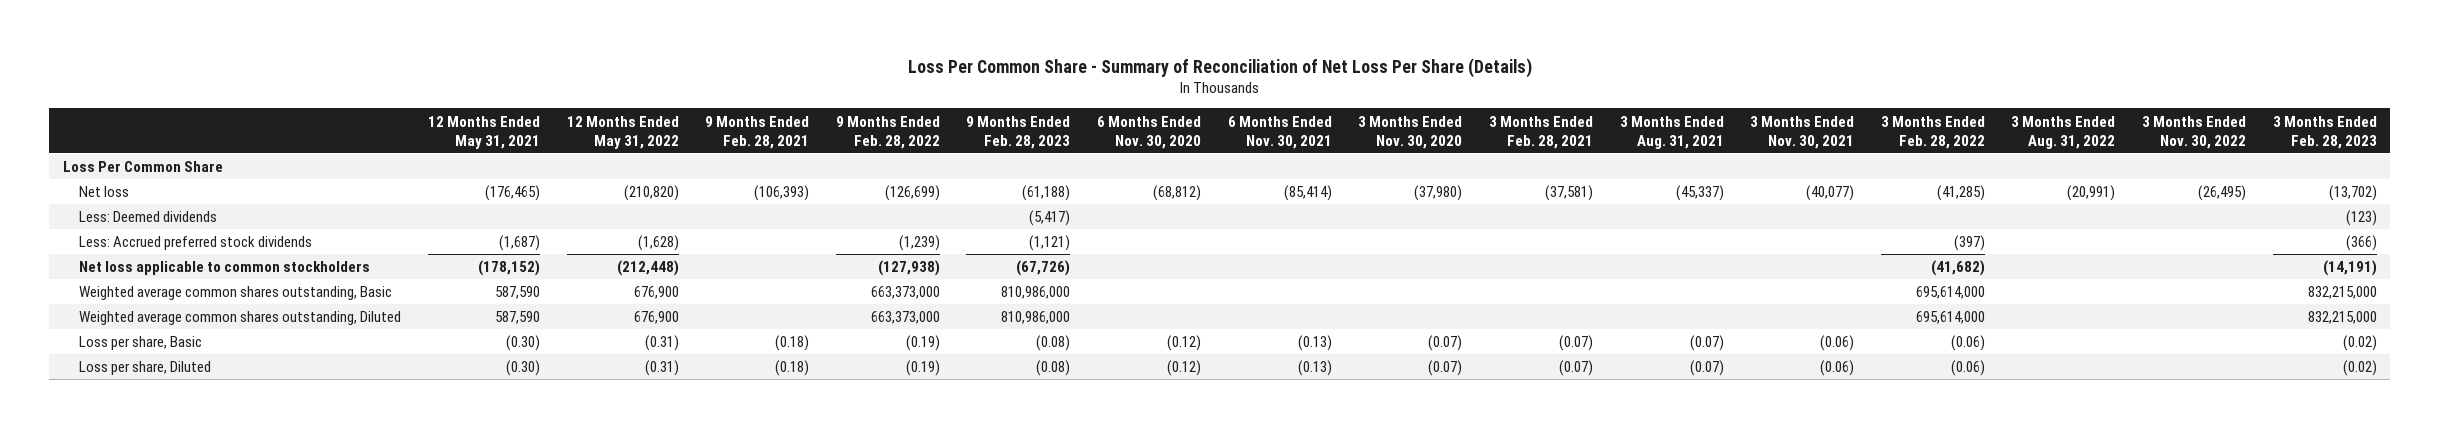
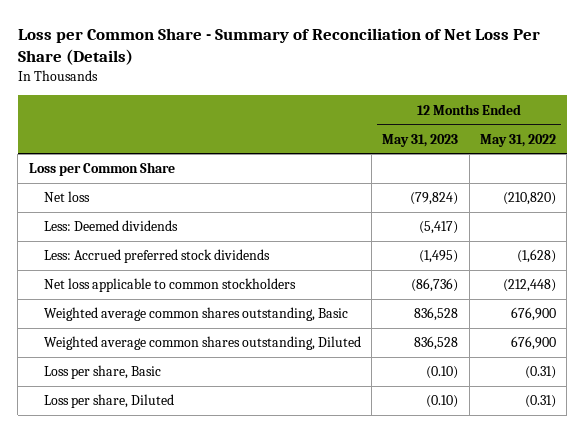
- Loss Per Common Share - Summary of Reconciliation of Net Loss Per Share (Details)
+ Loss per Common Share - Summary of Reconciliation of Net Loss Per Share (Details)
- | 12 Months Ended May 31, 2021 | 12 Months Ended May 31, 2022 | 9 Months Ended Feb. 28, 2021 | 9 Months Ended Feb. 28, 2022 | 9 Months Ended Feb. 28, 2023 | 6 Months Ended Nov. 30, 2020 | 6 Months Ended Nov. 30, 2021 | 3 Months Ended Nov. 30, 2020 | 3 Months Ended Feb. 28, 2021 | 3 Months Ended Aug. 31, 2021 | 3 Months Ended Nov. 30, 2021 | 3 Months Ended Feb. 28, 2022 | 3 Months Ended Aug. 31, 2022 | 3 Months Ended Nov. 30, 2022 | 3 Months Ended Feb. 28, 2023
+ | 12 Months Ended May 31, 2023 | 12 Months Ended May 31, 2022
- Loss Per Common Share
+ Loss per Common Share

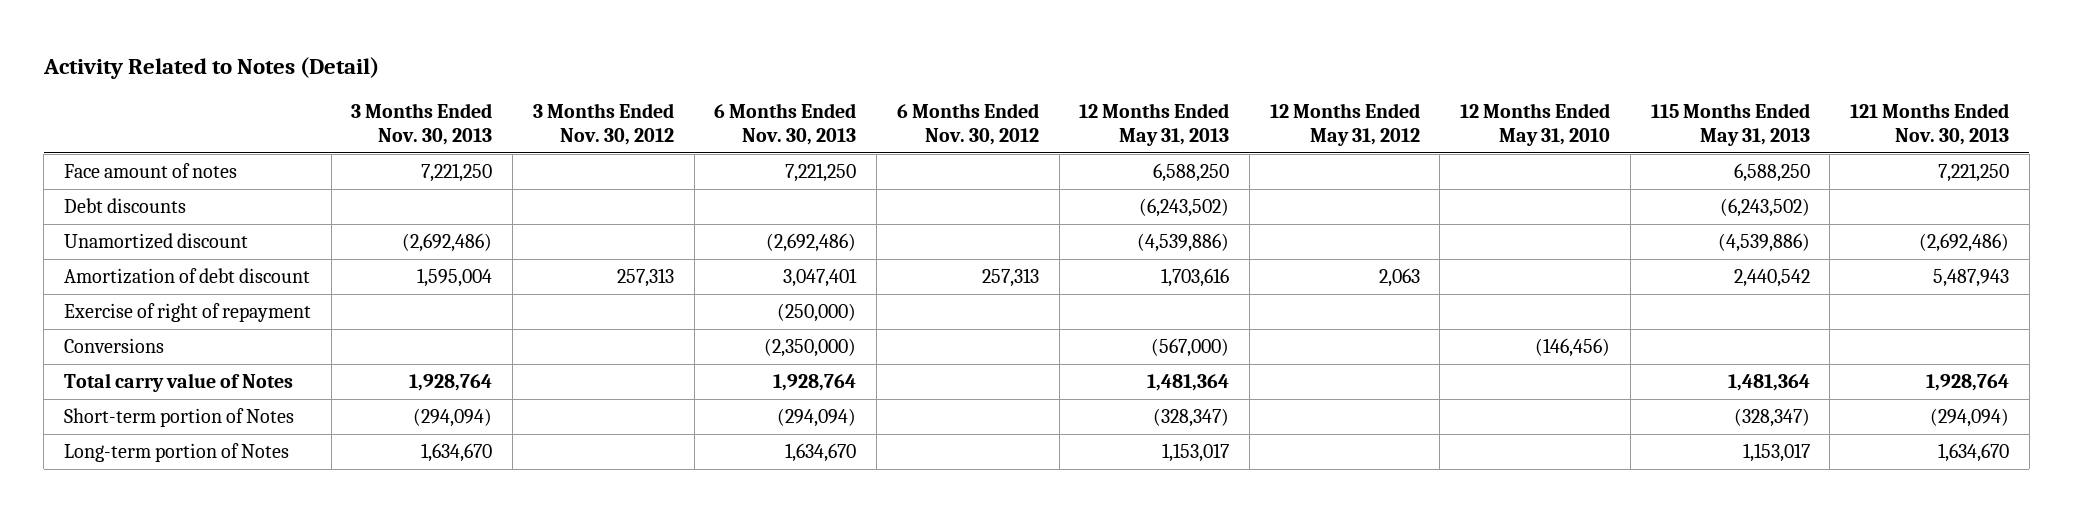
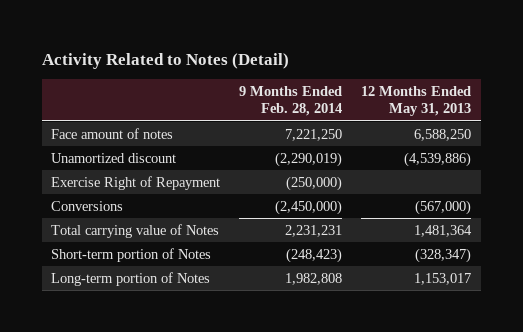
- | 3 Months Ended Nov. 30, 2013 | 3 Months Ended Nov. 30, 2012 | 6 Months Ended Nov. 30, 2013 | 6 Months Ended Nov. 30, 2012 | 12 Months Ended May 31, 2013 | 12 Months Ended May 31, 2012 | 12 Months Ended May 31, 2010 | 115 Months Ended May 31, 2013 | 121 Months Ended Nov. 30, 2013
+ | 9 Months Ended Feb. 28, 2014 | 12 Months Ended May 31, 2013
- Debt discounts | | | | | (6,243,502) | | | (6,243,502) |
- Amortization of debt discount | 1,595,004 | 257,313 | 3,047,401 | 257,313 | 1,703,616 | 2,063 | | 2,440,542 | 5,487,943
- Exercise of right of repayment | | | (250,000) | | | | | |
+ Exercise Right of Repayment | (250,000) |
- Total carry value of Notes | 1,928,764 | | 1,928,764 | | 1,481,364 | | | 1,481,364 | 1,928,764
+ Total carrying value of Notes | 2,231,231 | 1,481,364

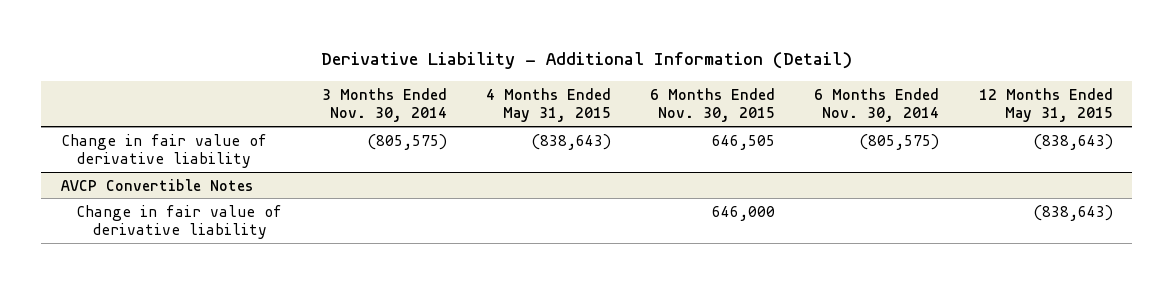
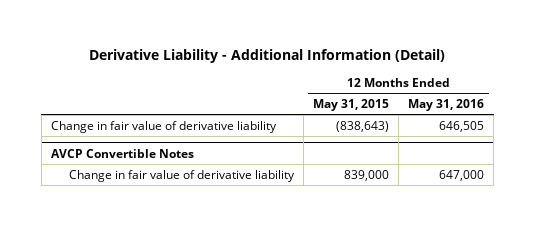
- | 3 Months Ended Nov. 30, 2014 | 4 Months Ended May 31, 2015 | 6 Months Ended Nov. 30, 2015 | 6 Months Ended Nov. 30, 2014 | 12 Months Ended May 31, 2015
+ | 12 Months Ended May 31, 2015 | 12 Months Ended May 31, 2016
@ AVCP Convertible Notes
- Change in fair value of derivative liability | | | 646,000 | | (838,643)
+ Change in fair value of derivative liability | 839,000 | 647,000

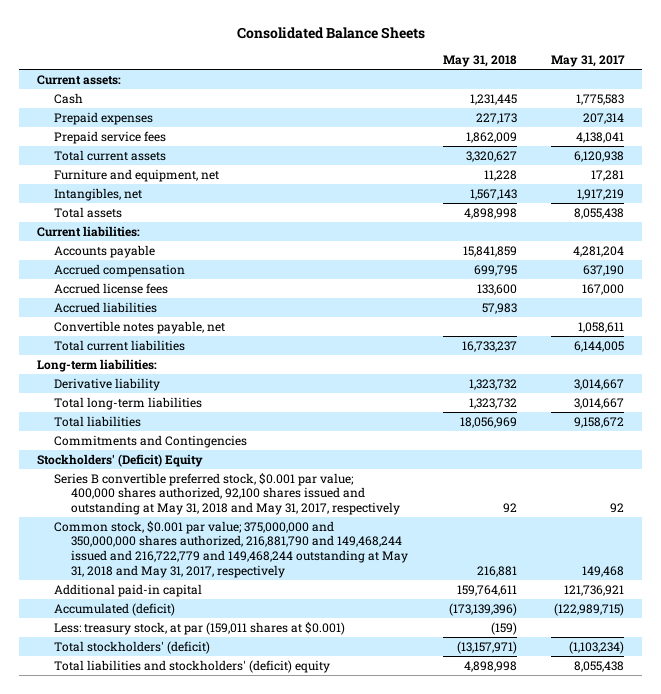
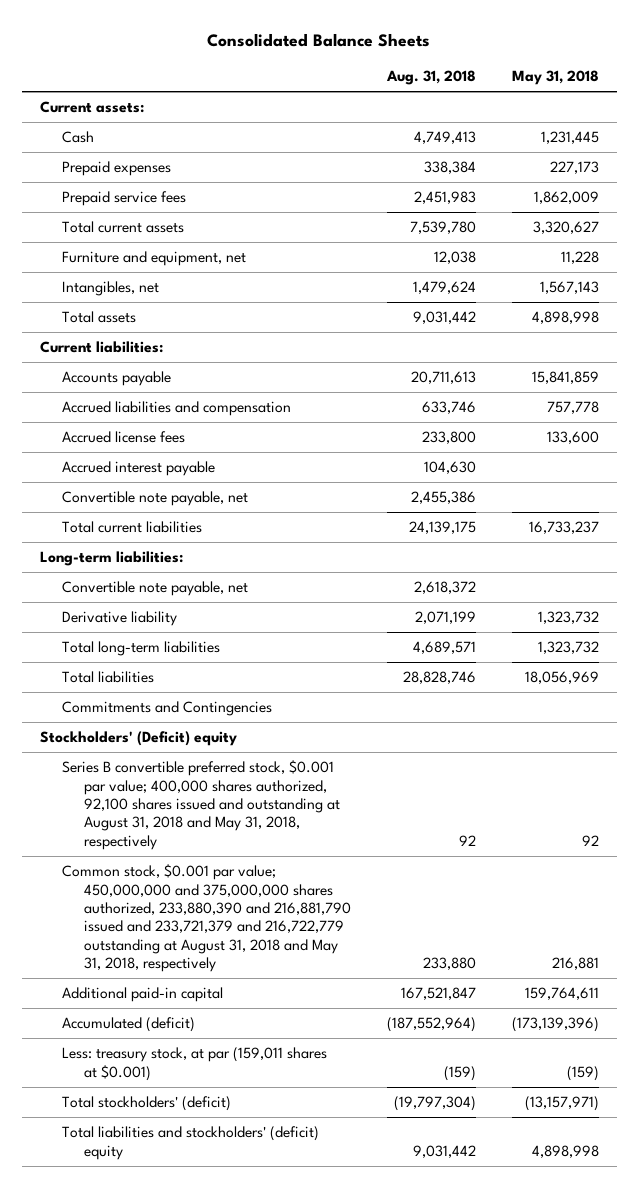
- | May 31, 2018 | May 31, 2017
+ | Aug. 31, 2018 | May 31, 2018
- Accrued compensation | 699,795 | 637,190
+ Accrued liabilities and compensation | 633,746 | 757,778
- Accrued liabilities | 57,983 |
- Convertible notes payable, net | | 1,058,611
+ Accrued interest payable | 104,630 |
+ Convertible note payable, net | 2,455,386 |
+ Convertible note payable, net | 2,618,372 |
- Stockholders' (Deficit) Equity
- Series B convertible preferred stock, $0.001 par value; 400,000 shares authorized, 92,100 shares issued and outstanding at May 31, 2018 and May 31, 2017, respectively | 92 | 92
- Common stock, $0.001 par value; 375,000,000 and 350,000,000 shares authorized, 216,881,790 and 149,468,244 issued and 216,722,779 and 149,468,244 outstanding at May 31, 2018 and May 31, 2017, respectively | 216,881 | 149,468
+ Stockholders' (Deficit) equity
+ Series B convertible preferred stock, $0.001 par value; 400,000 shares authorized, 92,100 shares issued and outstanding at August 31, 2018 and May 31, 2018, respectively | 92 | 92
+ Common stock, $0.001 par value; 450,000,000 and 375,000,000 shares authorized, 233,880,390 and 216,881,790 issued and 233,721,379 and 216,722,779 outstanding at August 31, 2018 and May 31, 2018, respectively | 233,880 | 216,881

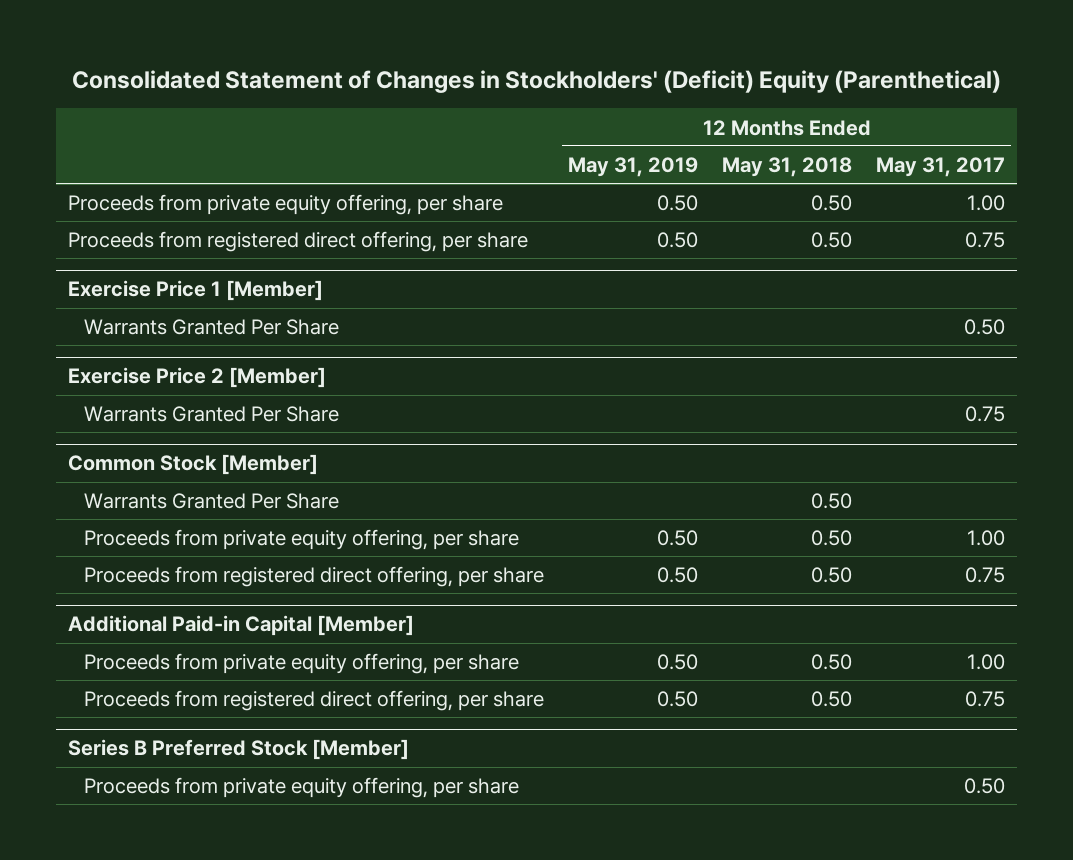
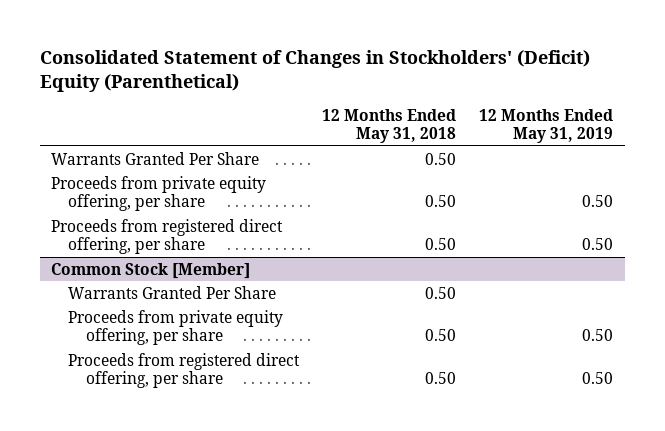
- | 12 Months Ended May 31, 2019 | 12 Months Ended May 31, 2018 | 12 Months Ended May 31, 2017
+ | 12 Months Ended May 31, 2018 | 12 Months Ended May 31, 2019
+ Warrants Granted Per Share | 0.50 |
- Exercise Price 1 [Member]
- Warrants Granted Per Share | | | 0.50
- Exercise Price 2 [Member]
- Warrants Granted Per Share | | | 0.75
- Additional Paid-in Capital [Member]
- Proceeds from private equity offering, per share | 0.50 | 0.50 | 1.00
- Proceeds from registered direct offering, per share | 0.50 | 0.50 | 0.75
- Series B Preferred Stock [Member]
- Proceeds from private equity offering, per share | | | 0.50

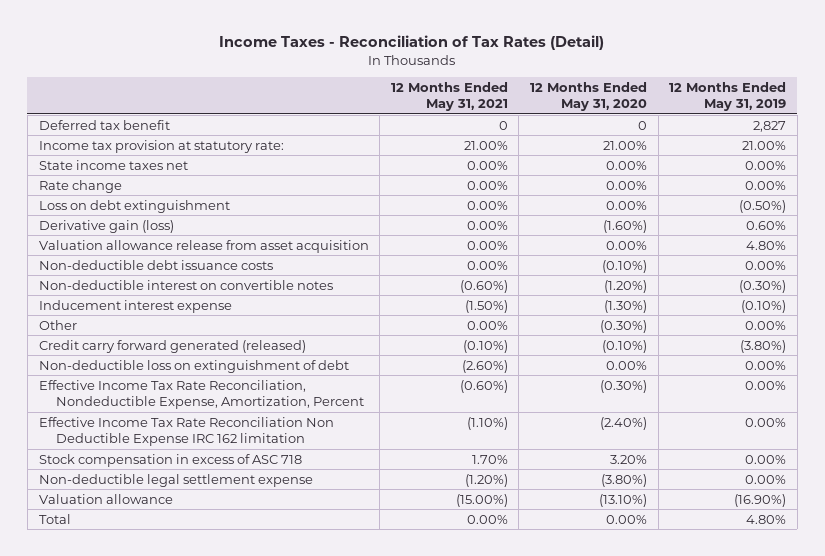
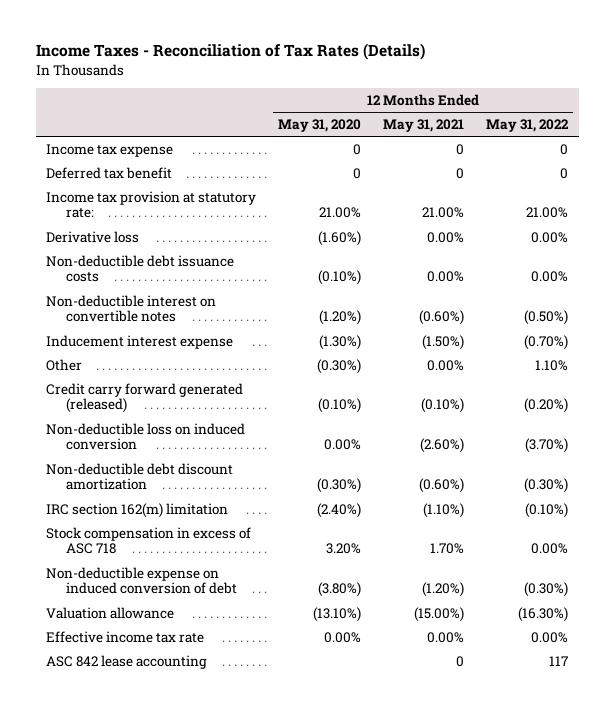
- Income Taxes - Reconciliation of Tax Rates (Detail)
+ Income Taxes - Reconciliation of Tax Rates (Details)
- | 12 Months Ended May 31, 2021 | 12 Months Ended May 31, 2020 | 12 Months Ended May 31, 2019
+ | 12 Months Ended May 31, 2020 | 12 Months Ended May 31, 2021 | 12 Months Ended May 31, 2022
+ Income tax expense | 0 | 0 | 0
- State income taxes net | 0.00% | 0.00% | 0.00%
- Rate change | 0.00% | 0.00% | 0.00%
- Loss on debt extinguishment | 0.00% | 0.00% | (0.50%)
- Derivative gain (loss) | 0.00% | (1.60%) | 0.60%
- Valuation allowance release from asset acquisition | 0.00% | 0.00% | 4.80%
+ Derivative loss | (1.60%) | 0.00% | 0.00%
- Non-deductible loss on extinguishment of debt | (2.60%) | 0.00% | 0.00%
- Effective Income Tax Rate Reconciliation, Nondeductible Expense, Amortization, Percent | (0.60%) | (0.30%) | 0.00%
- Effective Income Tax Rate Reconciliation Non Deductible Expense IRC 162 limitation | (1.10%) | (2.40%) | 0.00%
+ Non-deductible loss on induced conversion | 0.00% | (2.60%) | (3.70%)
+ Non-deductible debt discount amortization | (0.30%) | (0.60%) | (0.30%)
+ IRC section 162(m) limitation | (2.40%) | (1.10%) | (0.10%)
- Non-deductible legal settlement expense | (1.20%) | (3.80%) | 0.00%
+ Non-deductible expense on induced conversion of debt | (3.80%) | (1.20%) | (0.30%)
- Total | 0.00% | 0.00% | 4.80%
+ Effective income tax rate | 0.00% | 0.00% | 0.00%
+ ASC 842 lease accounting | | 0 | 117

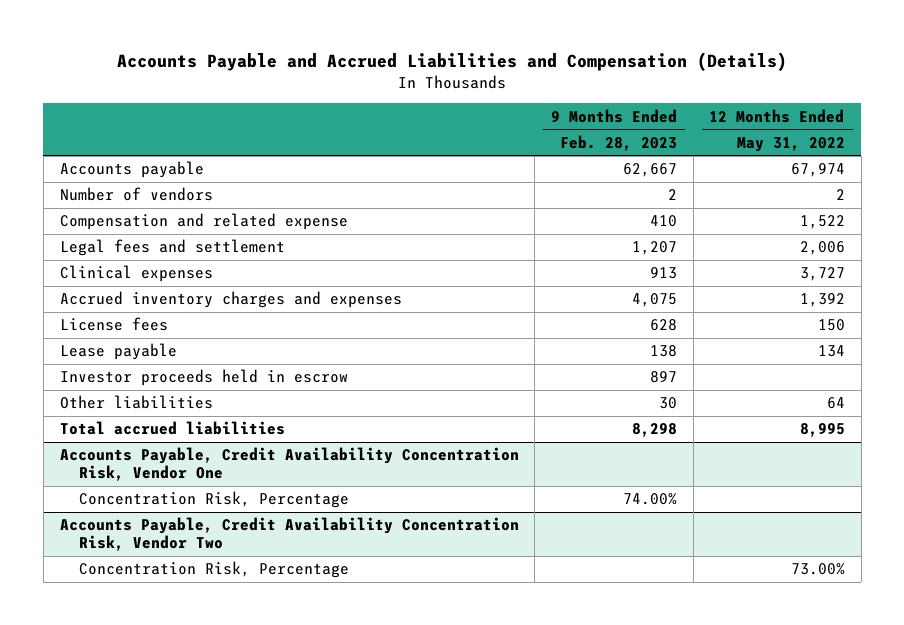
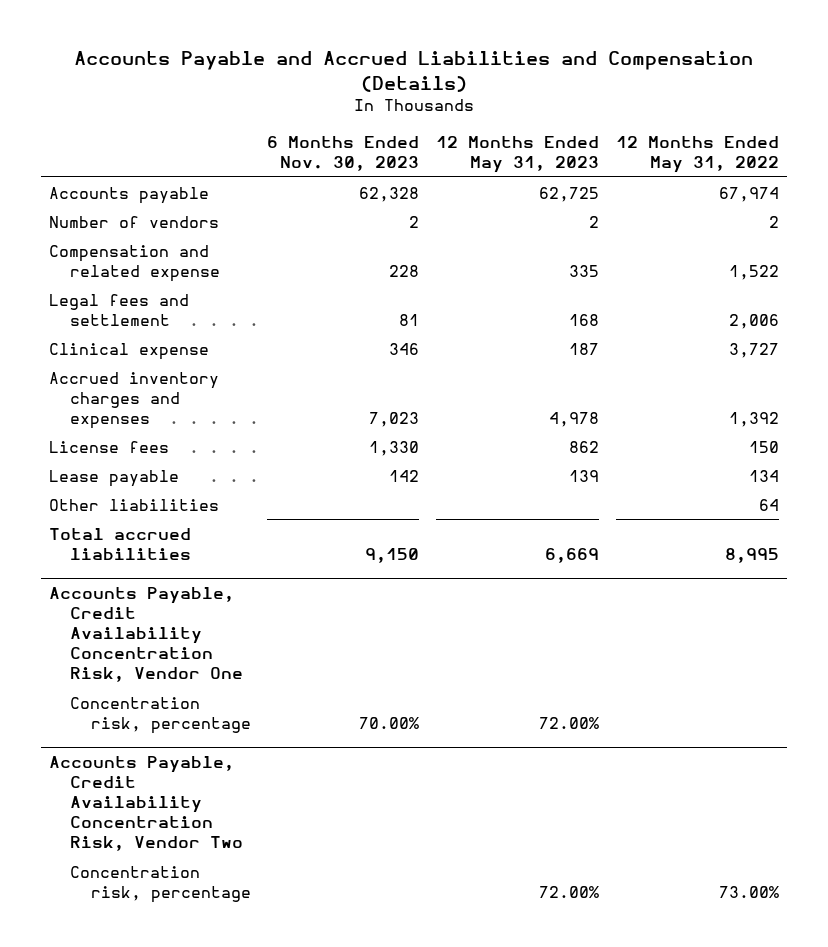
- | 9 Months Ended Feb. 28, 2023 | 12 Months Ended May 31, 2022
+ | 6 Months Ended Nov. 30, 2023 | 12 Months Ended May 31, 2023 | 12 Months Ended May 31, 2022
- Clinical expenses | 913 | 3,727
+ Clinical expense | 346 | 187 | 3,727
- Investor proceeds held in escrow | 897 |
@ Accounts Payable, Credit Availability Concentration Risk, Vendor One
- Concentration Risk, Percentage | 74.00% |
+ Concentration risk, percentage | 70.00% | 72.00% |
@ Accounts Payable, Credit Availability Concentration Risk, Vendor Two
- Concentration Risk, Percentage | | 73.00%
+ Concentration risk, percentage | | 72.00% | 73.00%

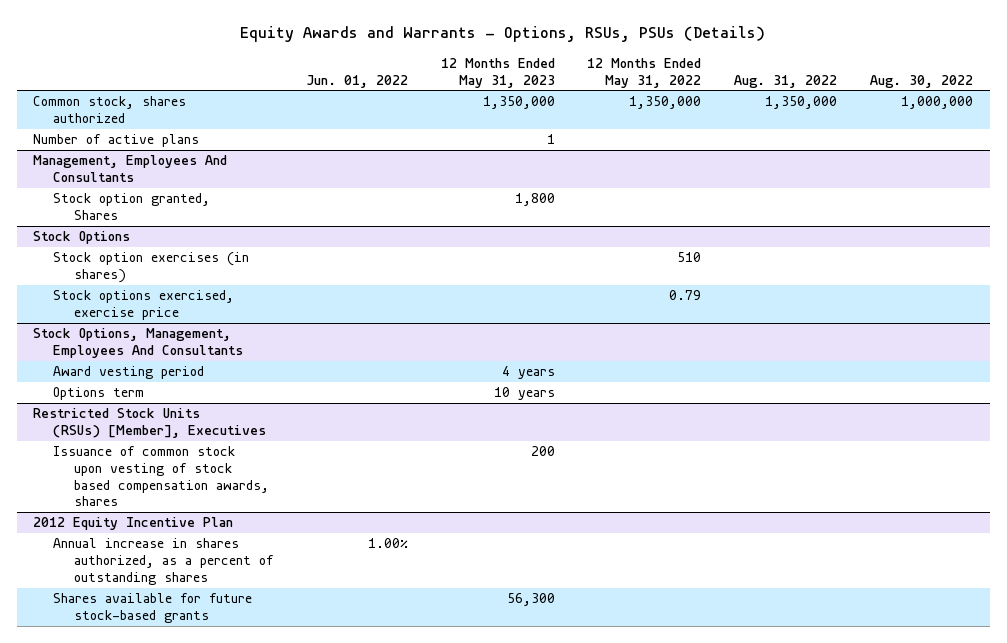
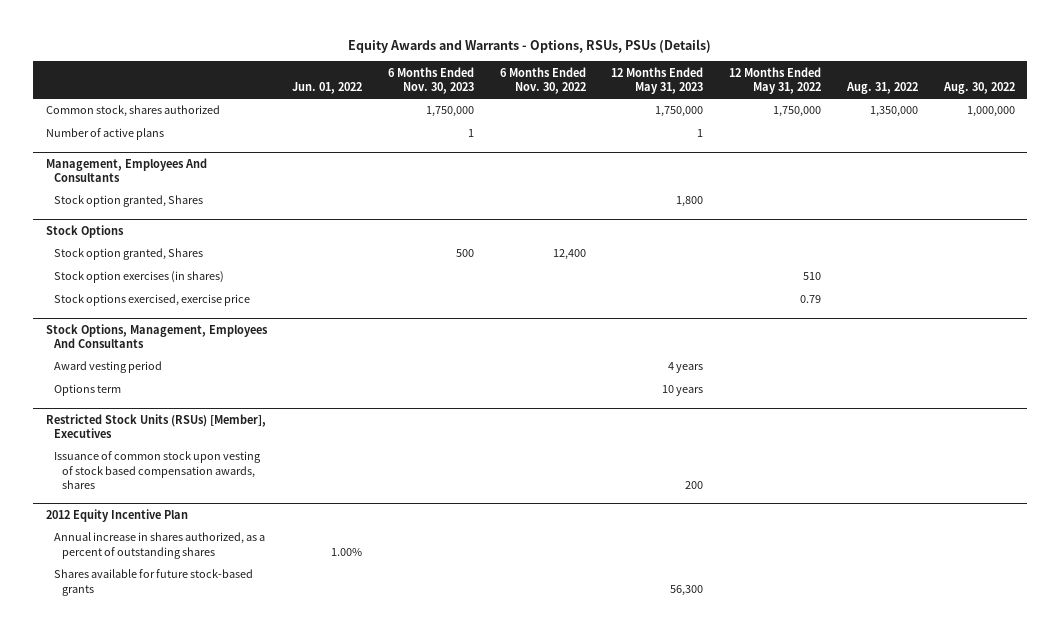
- | Jun. 01, 2022 | 12 Months Ended May 31, 2023 | 12 Months Ended May 31, 2022 | Aug. 31, 2022 | Aug. 30, 2022
+ | Jun. 01, 2022 | 6 Months Ended Nov. 30, 2023 | 6 Months Ended Nov. 30, 2022 | 12 Months Ended May 31, 2023 | 12 Months Ended May 31, 2022 | Aug. 31, 2022 | Aug. 30, 2022
- Common stock, shares authorized | | 1,350,000 | 1,350,000 | 1,350,000 | 1,000,000
+ Common stock, shares authorized | | 1,750,000 | | 1,750,000 | 1,750,000 | 1,350,000 | 1,000,000
@ Stock Options
+ Stock option granted, Shares | | 500 | 12,400 | | | |

